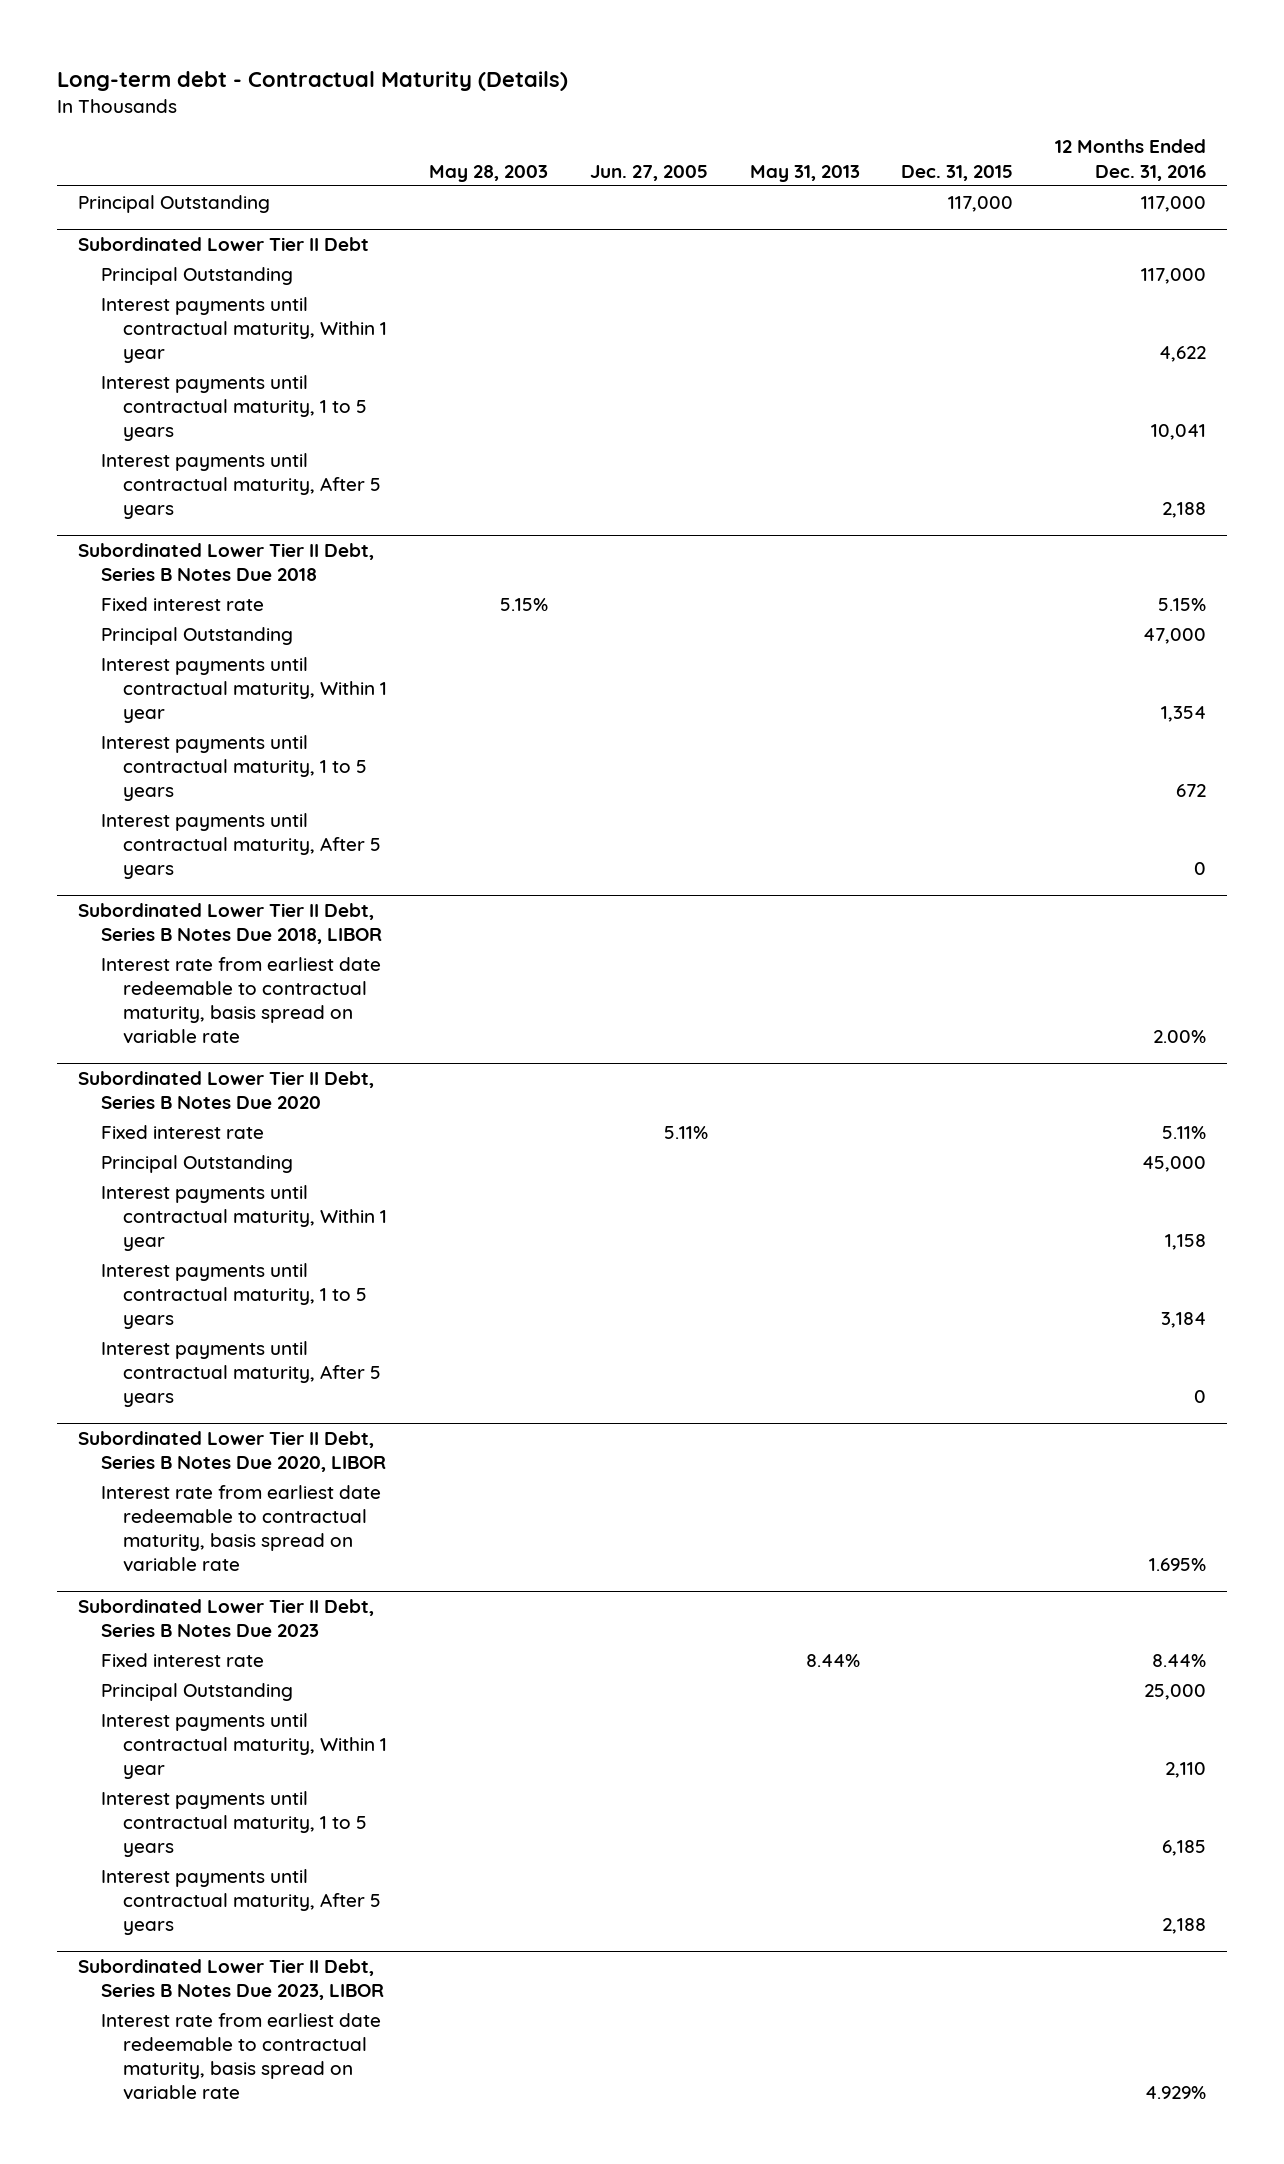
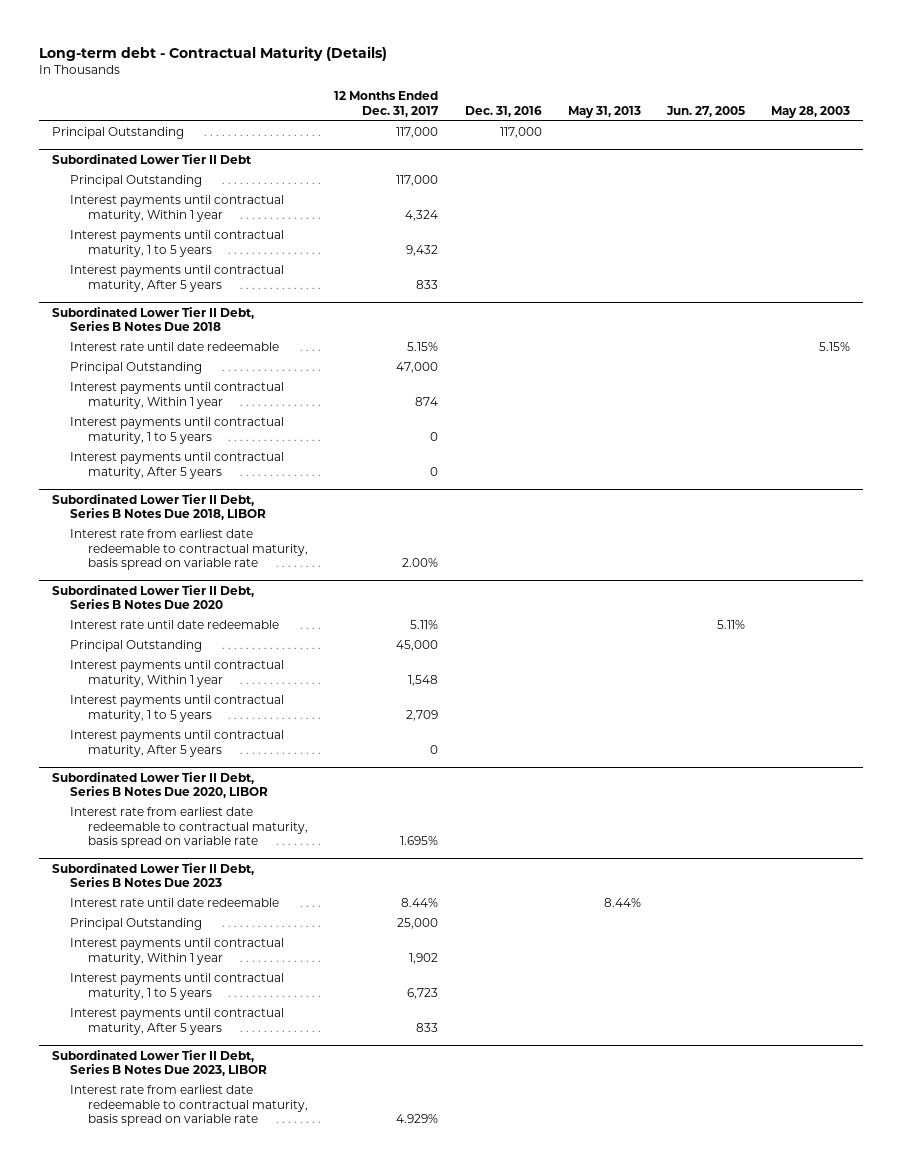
- | May 28, 2003 | Jun. 27, 2005 | May 31, 2013 | Dec. 31, 2015 | 12 Months Ended Dec. 31, 2016
+ | 12 Months Ended Dec. 31, 2017 | Dec. 31, 2016 | May 31, 2013 | Jun. 27, 2005 | May 28, 2003
@ Subordinated Lower Tier II Debt, Series B Notes Due 2018
- Fixed interest rate | 5.15% | | | | 5.15%
+ Interest rate until date redeemable | 5.15% | | | | 5.15%
@ Subordinated Lower Tier II Debt, Series B Notes Due 2020
- Fixed interest rate | | 5.11% | | | 5.11%
+ Interest rate until date redeemable | 5.11% | | | 5.11% |
@ Subordinated Lower Tier II Debt, Series B Notes Due 2023
- Fixed interest rate | | | 8.44% | | 8.44%
+ Interest rate until date redeemable | 8.44% | | 8.44% | |

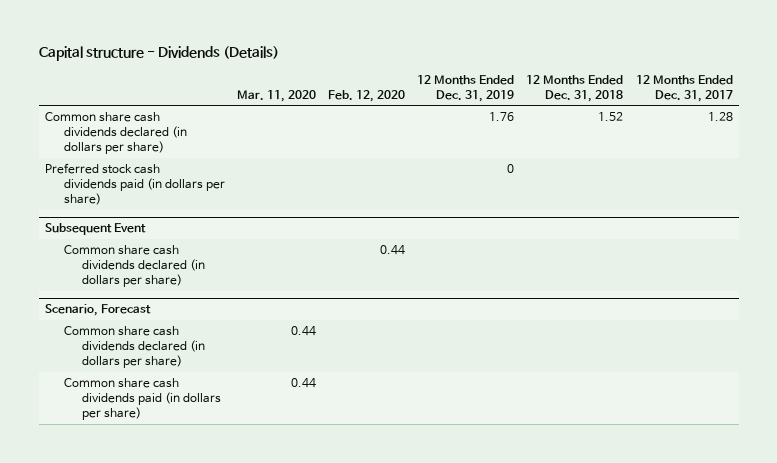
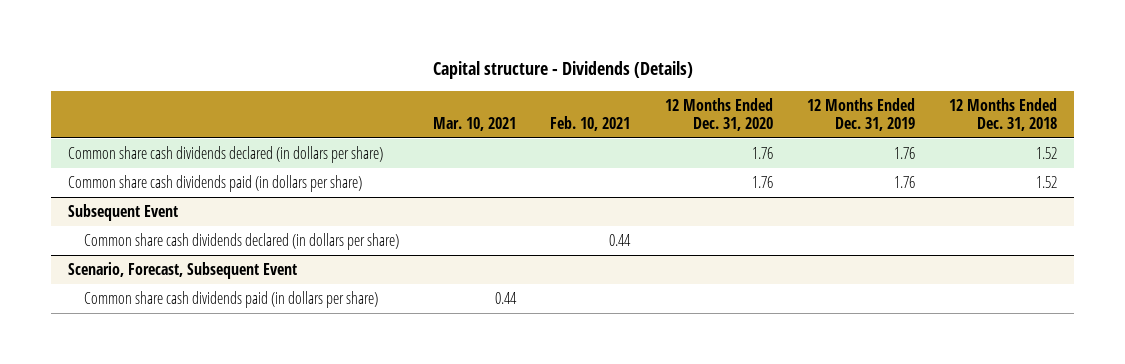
- | Mar. 11, 2020 | Feb. 12, 2020 | 12 Months Ended Dec. 31, 2019 | 12 Months Ended Dec. 31, 2018 | 12 Months Ended Dec. 31, 2017
+ | Mar. 10, 2021 | Feb. 10, 2021 | 12 Months Ended Dec. 31, 2020 | 12 Months Ended Dec. 31, 2019 | 12 Months Ended Dec. 31, 2018
- Preferred stock cash dividends paid (in dollars per share) | | | 0 | |
+ Common share cash dividends paid (in dollars per share) | | | 1.76 | 1.76 | 1.52
- Scenario, Forecast
- Common share cash dividends declared (in dollars per share) | 0.44 | | | |
+ Scenario, Forecast, Subsequent Event

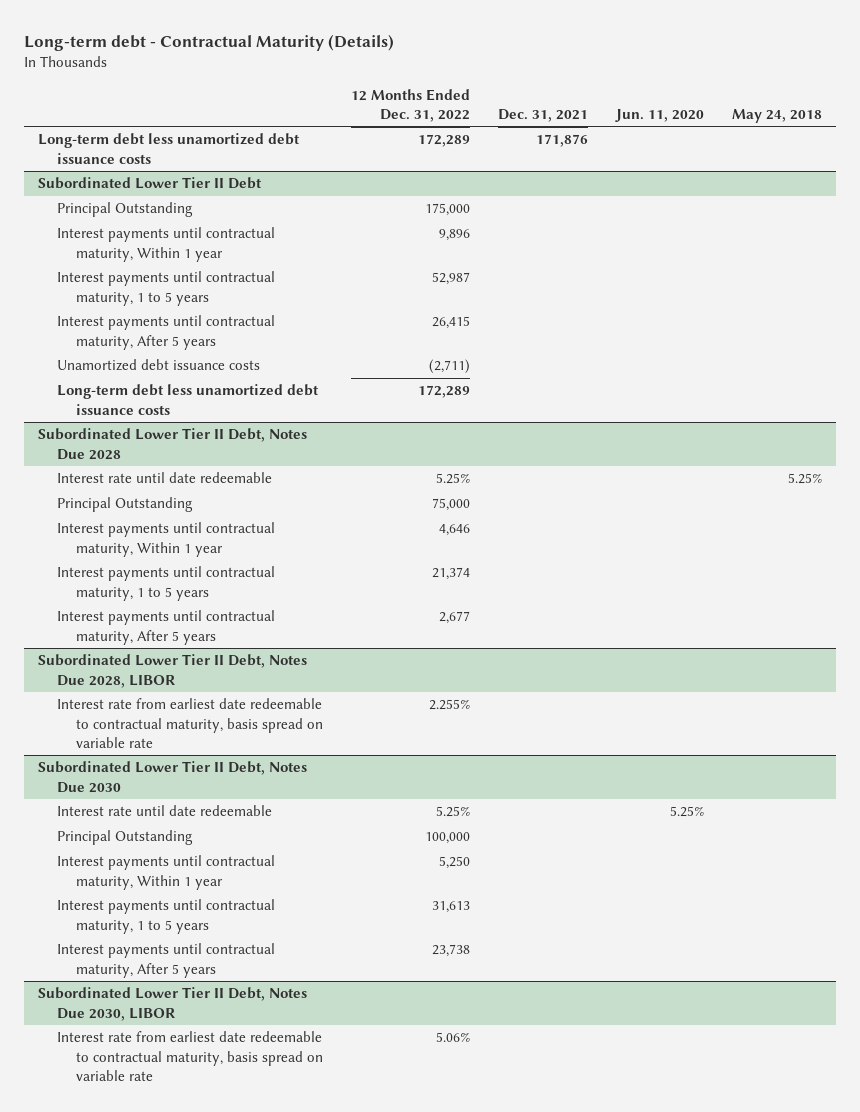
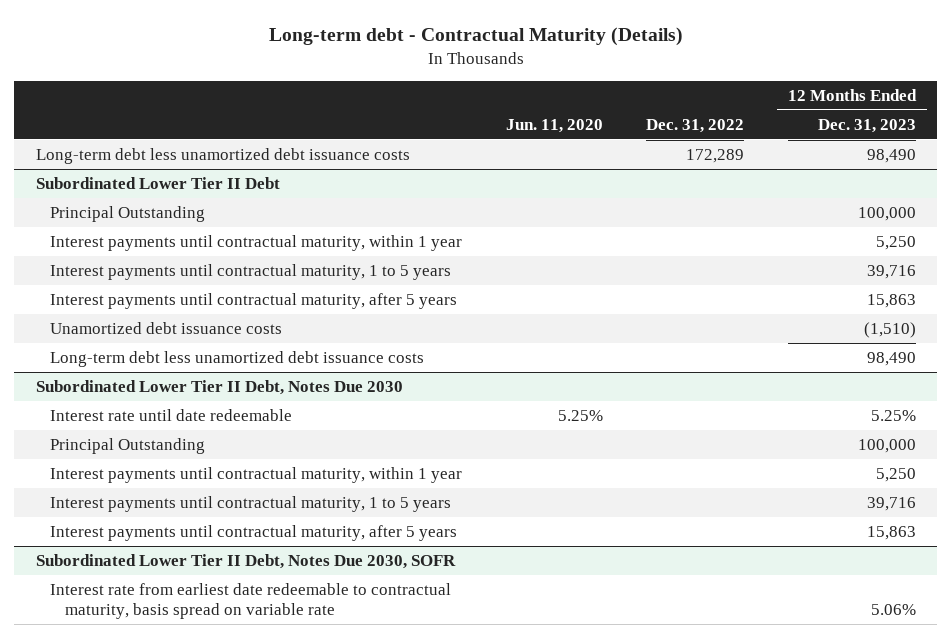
- | 12 Months Ended Dec. 31, 2022 | Dec. 31, 2021 | Jun. 11, 2020 | May 24, 2018
+ | Jun. 11, 2020 | Dec. 31, 2022 | 12 Months Ended Dec. 31, 2023
@ Subordinated Lower Tier II Debt
- Interest payments until contractual maturity, Within 1 year | 9,896 | | |
+ Interest payments until contractual maturity, within 1 year | | | 5,250
- Interest payments until contractual maturity, After 5 years | 26,415 | | |
+ Interest payments until contractual maturity, after 5 years | | | 15,863
- Subordinated Lower Tier II Debt, Notes Due 2028
- Interest rate until date redeemable | 5.25% | | | 5.25%
- Principal Outstanding | 75,000 | | |
- Interest payments until contractual maturity, Within 1 year | 4,646 | | |
- Interest payments until contractual maturity, 1 to 5 years | 21,374 | | |
- Interest payments until contractual maturity, After 5 years | 2,677 | | |
- Subordinated Lower Tier II Debt, Notes Due 2028, LIBOR
- Interest rate from earliest date redeemable to contractual maturity, basis spread on variable rate | 2.255% | | |
@ Subordinated Lower Tier II Debt, Notes Due 2030
- Interest payments until contractual maturity, Within 1 year | 5,250 | | |
+ Interest payments until contractual maturity, within 1 year | | | 5,250
- Interest payments until contractual maturity, After 5 years | 23,738 | | |
- Subordinated Lower Tier II Debt, Notes Due 2030, LIBOR
@ Subordinated Lower Tier II Debt, Notes Due 2030
+ Interest payments until contractual maturity, after 5 years | | | 15,863
+ Subordinated Lower Tier II Debt, Notes Due 2030, SOFR

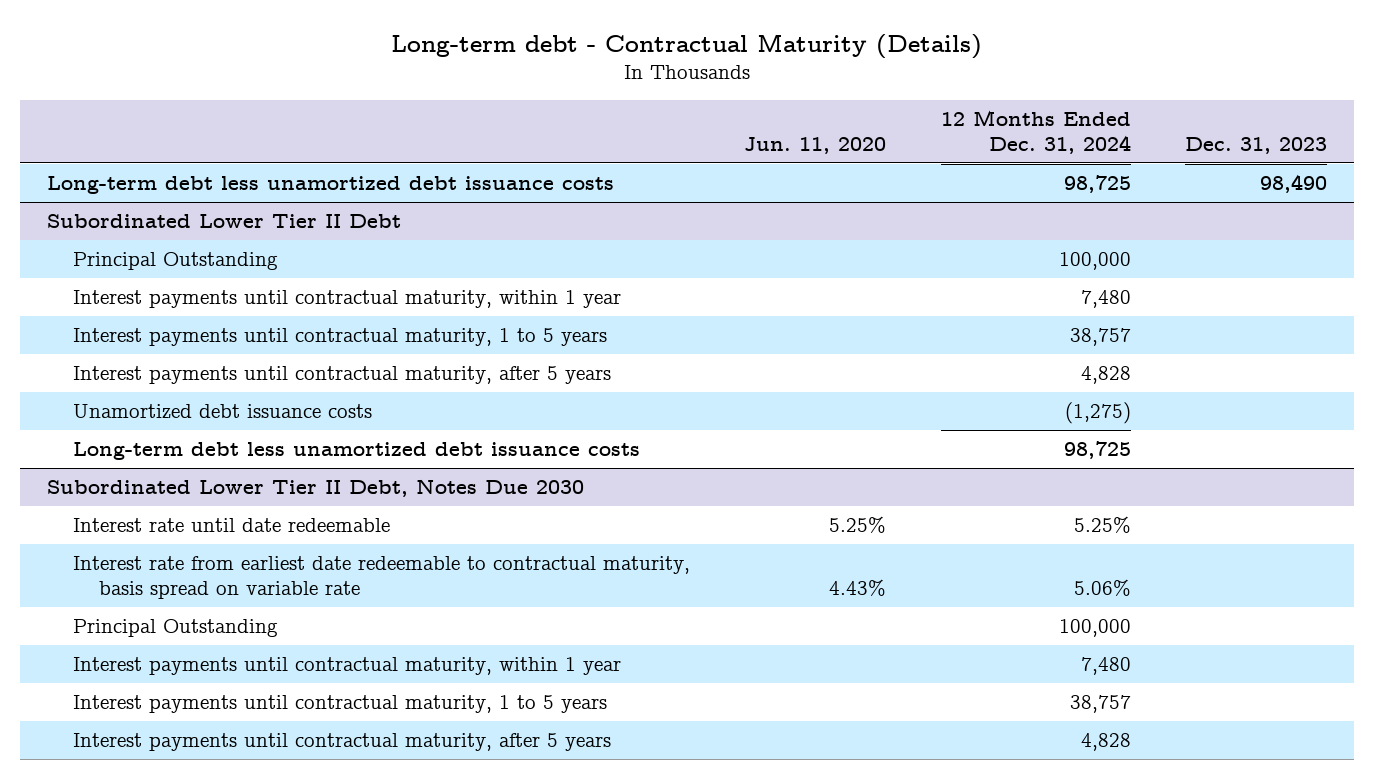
- | Jun. 11, 2020 | Dec. 31, 2022 | 12 Months Ended Dec. 31, 2023
+ | Jun. 11, 2020 | 12 Months Ended Dec. 31, 2024 | Dec. 31, 2023
@ Subordinated Lower Tier II Debt, Notes Due 2030
+ Interest rate from earliest date redeemable to contractual maturity, basis spread on variable rate | 4.43% | 5.06% |
- Subordinated Lower Tier II Debt, Notes Due 2030, SOFR
- Interest rate from earliest date redeemable to contractual maturity, basis spread on variable rate | | | 5.06%

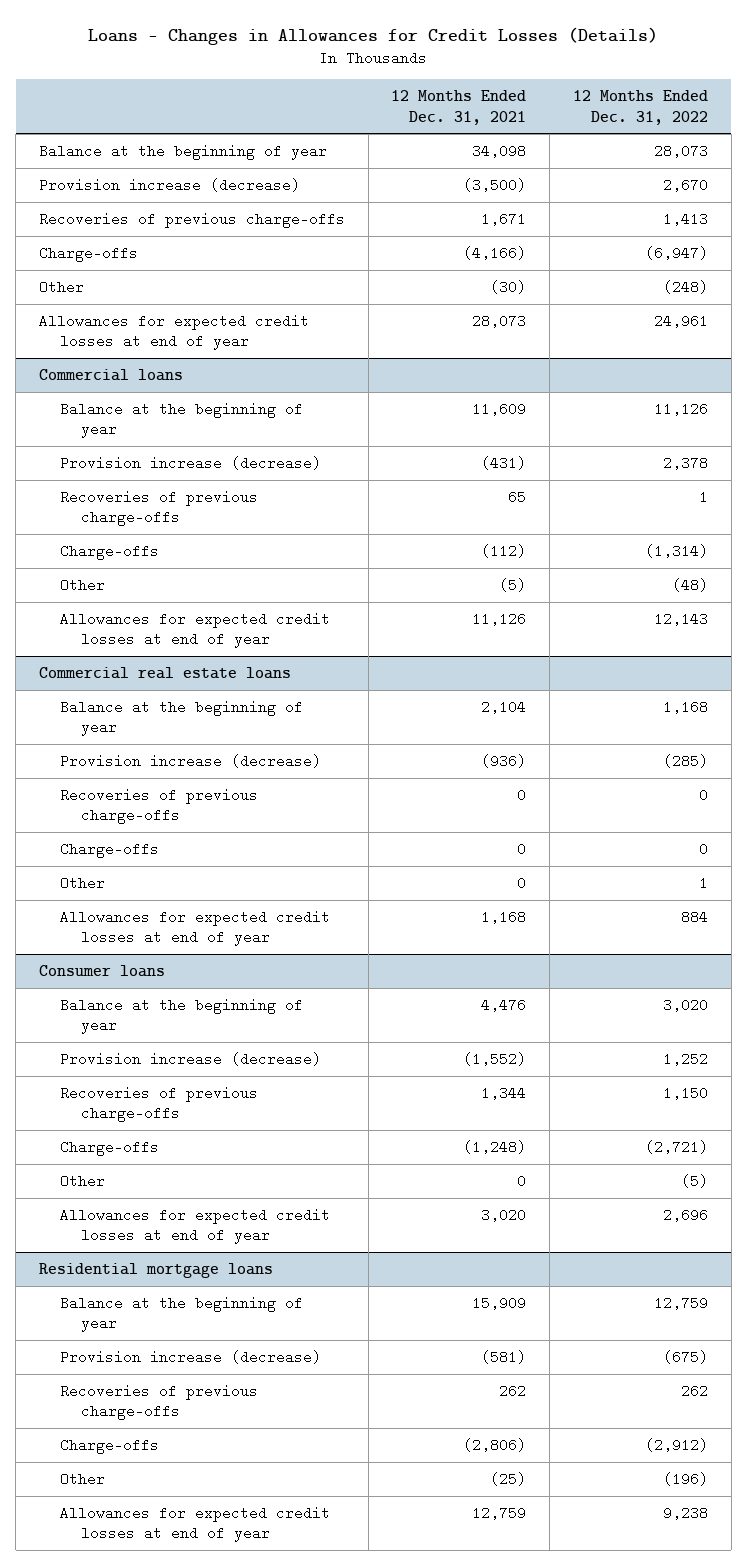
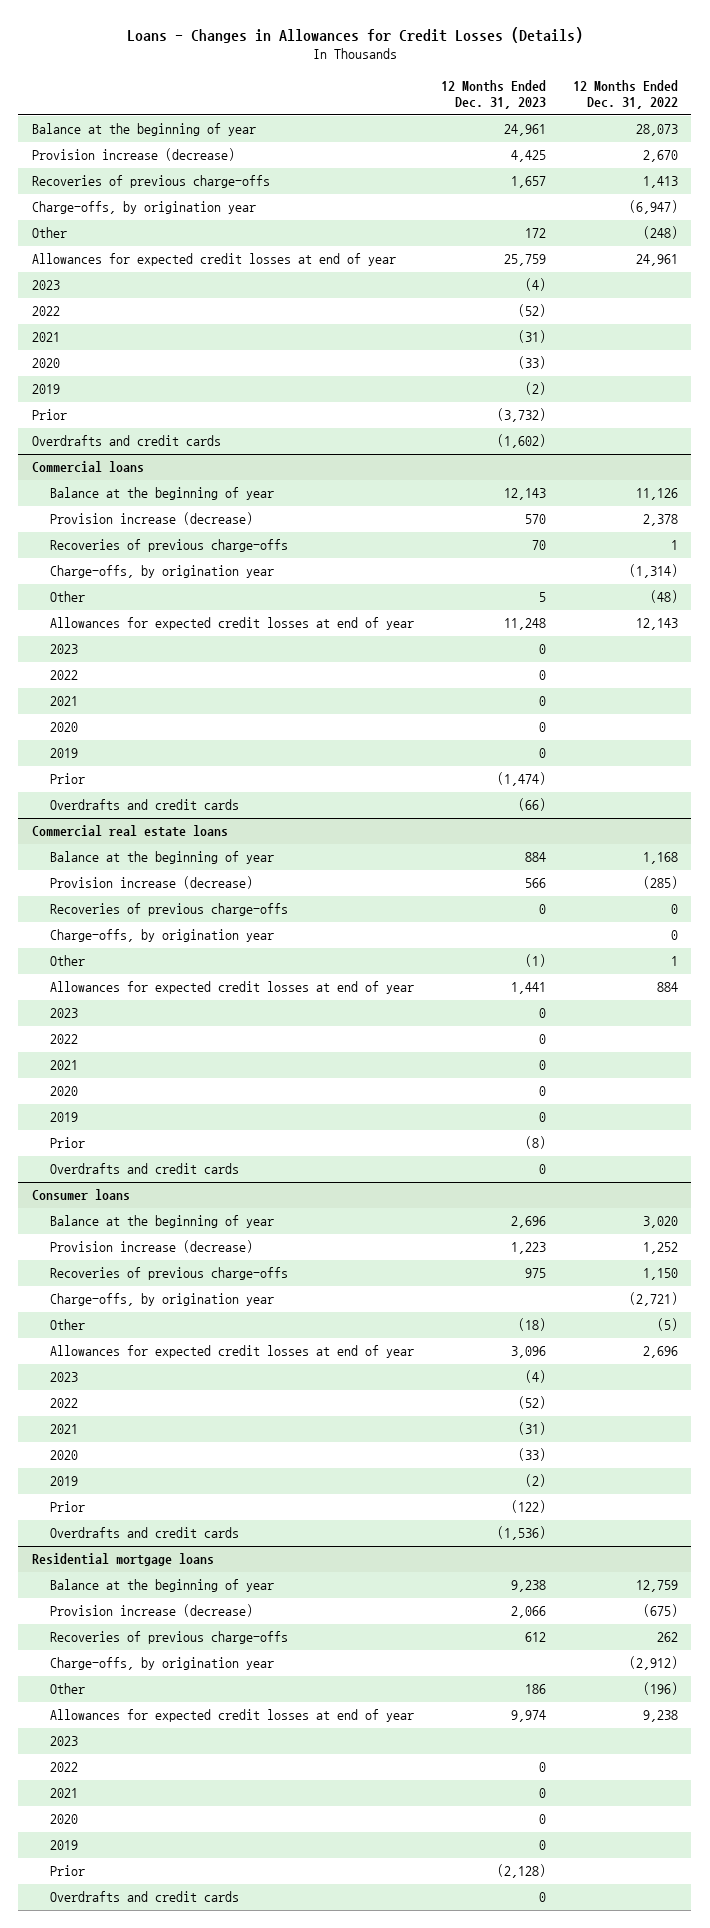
- | 12 Months Ended Dec. 31, 2021 | 12 Months Ended Dec. 31, 2022
+ | 12 Months Ended Dec. 31, 2023 | 12 Months Ended Dec. 31, 2022
- Charge-offs | (4,166) | (6,947)
+ Charge-offs, by origination year | | (6,947)
+ 2023 | (4) |
+ 2022 | (52) |
+ 2021 | (31) |
+ 2020 | (33) |
+ 2019 | (2) |
+ Prior | (3,732) |
+ Overdrafts and credit cards | (1,602) |
@ Commercial loans
- Charge-offs | (112) | (1,314)
+ Charge-offs, by origination year | | (1,314)
+ 2023 | 0 |
+ 2022 | 0 |
+ 2021 | 0 |
+ 2020 | 0 |
+ 2019 | 0 |
+ Prior | (1,474) |
+ Overdrafts and credit cards | (66) |
@ Commercial real estate loans
- Charge-offs | 0 | 0
+ Charge-offs, by origination year | | 0
+ 2023 | 0 |
+ 2022 | 0 |
+ 2021 | 0 |
+ 2020 | 0 |
+ 2019 | 0 |
+ Prior | (8) |
+ Overdrafts and credit cards | 0 |
@ Consumer loans
- Charge-offs | (1,248) | (2,721)
+ Charge-offs, by origination year | | (2,721)
+ 2023 | (4) |
+ 2022 | (52) |
+ 2021 | (31) |
+ 2020 | (33) |
+ 2019 | (2) |
+ Prior | (122) |
+ Overdrafts and credit cards | (1,536) |
@ Residential mortgage loans
- Charge-offs | (2,806) | (2,912)
+ Charge-offs, by origination year | | (2,912)
+ 2023
+ 2022 | 0 |
+ 2021 | 0 |
+ 2020 | 0 |
+ 2019 | 0 |
+ Prior | (2,128) |
+ Overdrafts and credit cards | 0 |

